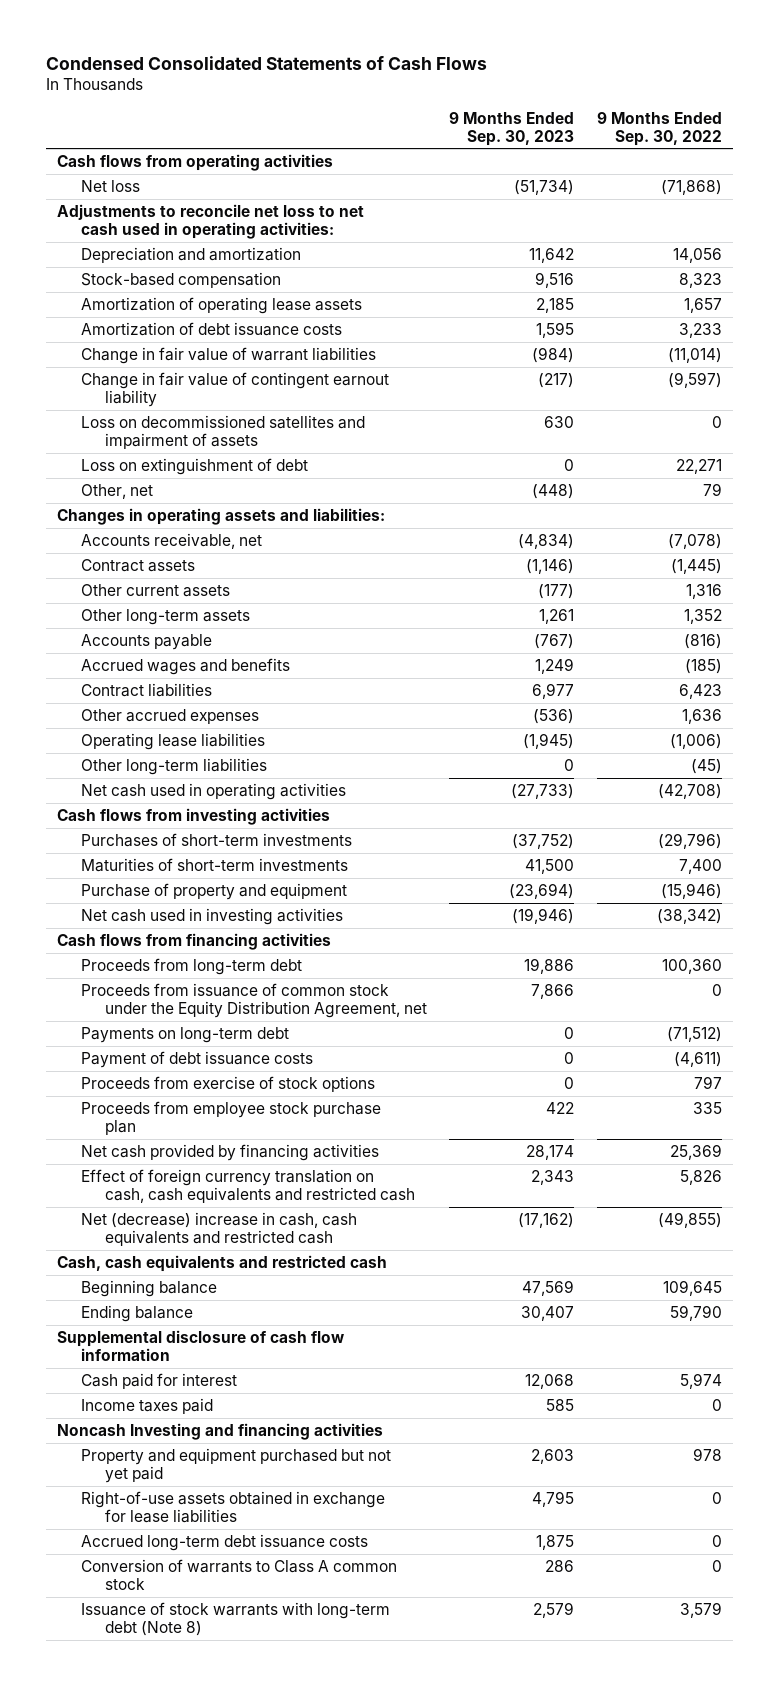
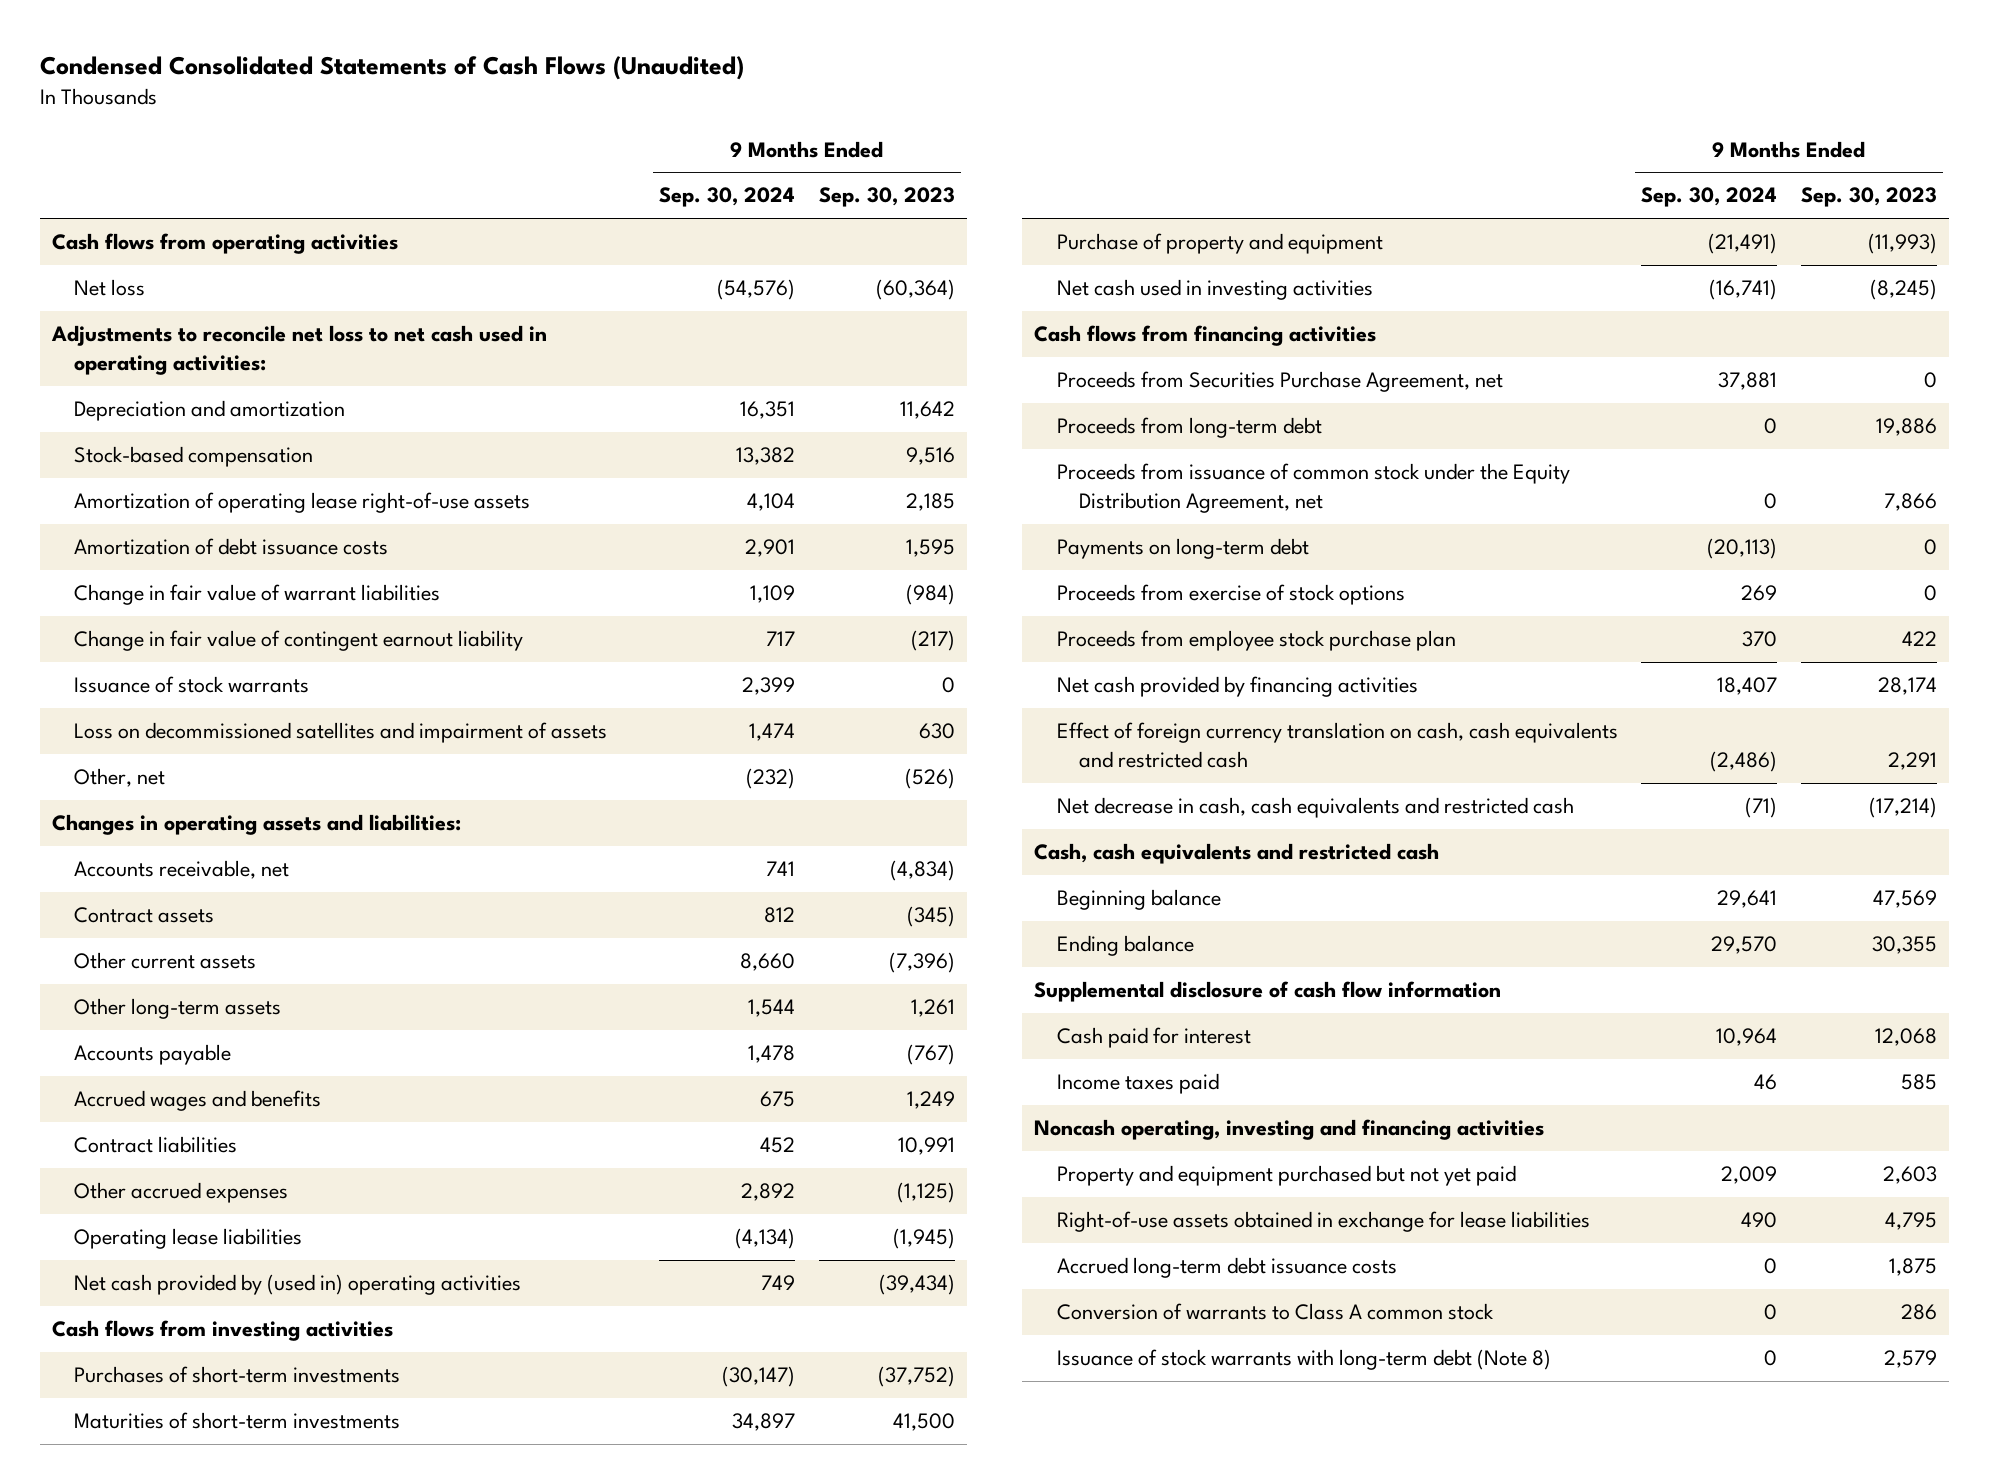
- Condensed Consolidated Statements of Cash Flows
+ Condensed Consolidated Statements of Cash Flows (Unaudited)
- | 9 Months Ended Sep. 30, 2023 | 9 Months Ended Sep. 30, 2022
+ | 9 Months Ended Sep. 30, 2024 | 9 Months Ended Sep. 30, 2023
- Net loss | (51,734) | (71,868)
+ Net loss | (54,576) | (60,364)
- Amortization of operating lease assets | 2,185 | 1,657
+ Amortization of operating lease right-of-use assets | 4,104 | 2,185
+ Issuance of stock warrants | 2,399 | 0
- Loss on extinguishment of debt | 0 | 22,271
- Other, net | (448) | 79
+ Other, net | (232) | (526)
- Contract assets | (1,146) | (1,445)
- Other current assets | (177) | 1,316
+ Contract assets | 812 | (345)
+ Other current assets | 8,660 | (7,396)
- Contract liabilities | 6,977 | 6,423
- Other accrued expenses | (536) | 1,636
+ Contract liabilities | 452 | 10,991
+ Other accrued expenses | 2,892 | (1,125)
- Other long-term liabilities | 0 | (45)
- Net cash used in operating activities | (27,733) | (42,708)
+ Net cash provided by (used in) operating activities | 749 | (39,434)
- Purchase of property and equipment | (23,694) | (15,946)
- Net cash used in investing activities | (19,946) | (38,342)
+ Purchase of property and equipment | (21,491) | (11,993)
+ Net cash used in investing activities | (16,741) | (8,245)
+ Proceeds from Securities Purchase Agreement, net | 37,881 | 0
- Payment of debt issuance costs | 0 | (4,611)
- Effect of foreign currency translation on cash, cash equivalents and restricted cash | 2,343 | 5,826
- Net (decrease) increase in cash, cash equivalents and restricted cash | (17,162) | (49,855)
+ Effect of foreign currency translation on cash, cash equivalents and restricted cash | (2,486) | 2,291
+ Net decrease in cash, cash equivalents and restricted cash | (71) | (17,214)
- Ending balance | 30,407 | 59,790
+ Ending balance | 29,570 | 30,355
- Noncash Investing and financing activities
+ Noncash operating, investing and financing activities

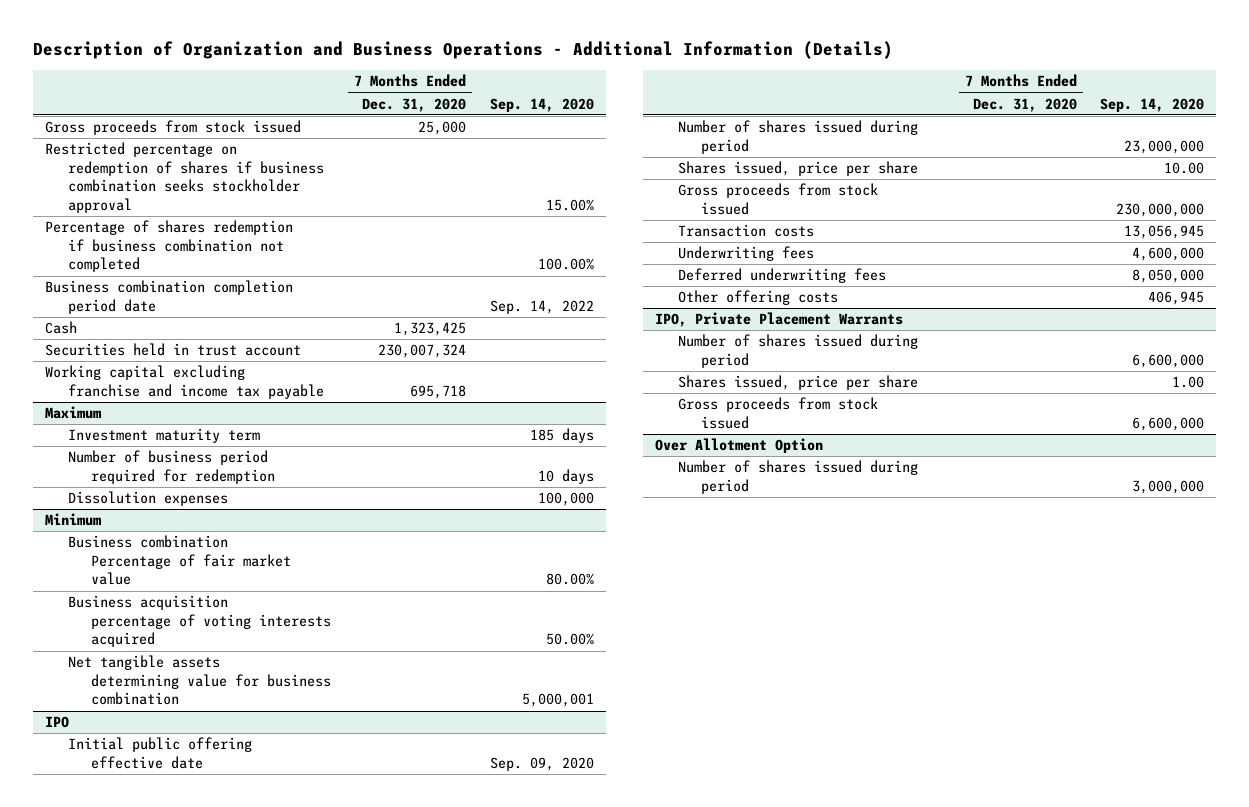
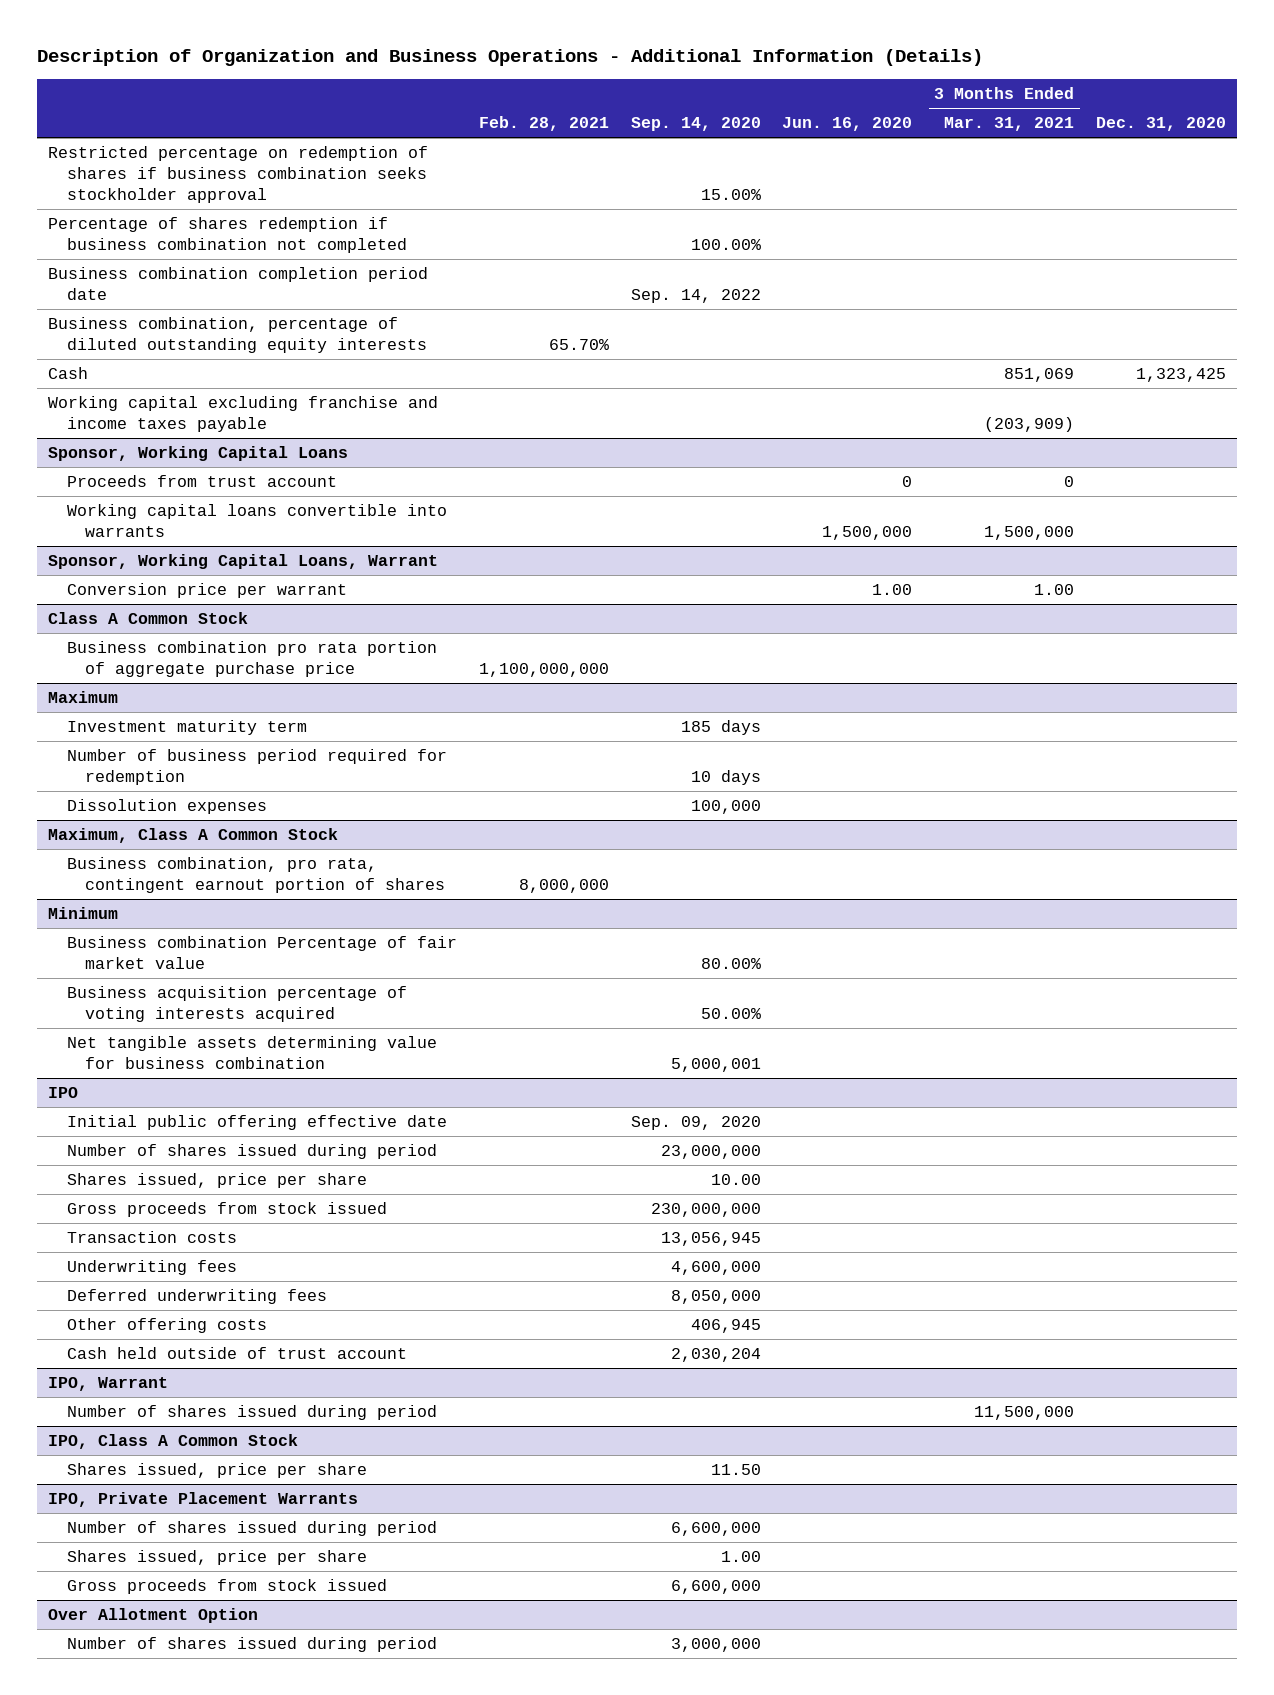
- | 7 Months Ended Dec. 31, 2020 | Sep. 14, 2020
+ | Feb. 28, 2021 | Sep. 14, 2020 | Jun. 16, 2020 | 3 Months Ended Mar. 31, 2021 | Dec. 31, 2020
- Gross proceeds from stock issued | 25,000 |
+ Business combination, percentage of diluted outstanding equity interests | 65.70% | | | |
- Securities held in trust account | 230,007,324 |
- Working capital excluding franchise and income tax payable | 695,718 |
+ Working capital excluding franchise and income taxes payable | | | | (203,909) |
+ Sponsor, Working Capital Loans
+ Proceeds from trust account | | | 0 | 0 |
+ Working capital loans convertible into warrants | | | 1,500,000 | 1,500,000 |
+ Sponsor, Working Capital Loans, Warrant
+ Conversion price per warrant | | | 1.00 | 1.00 |
+ Class A Common Stock
+ Business combination pro rata portion of aggregate purchase price | 1,100,000,000 | | | |
+ Maximum, Class A Common Stock
+ Business combination, pro rata, contingent earnout portion of shares | 8,000,000 | | | |
@ IPO
+ Cash held outside of trust account | | 2,030,204 | | |
+ IPO, Warrant
+ Number of shares issued during period | | | | 11,500,000 |
+ IPO, Class A Common Stock
+ Shares issued, price per share | | 11.50 | | |

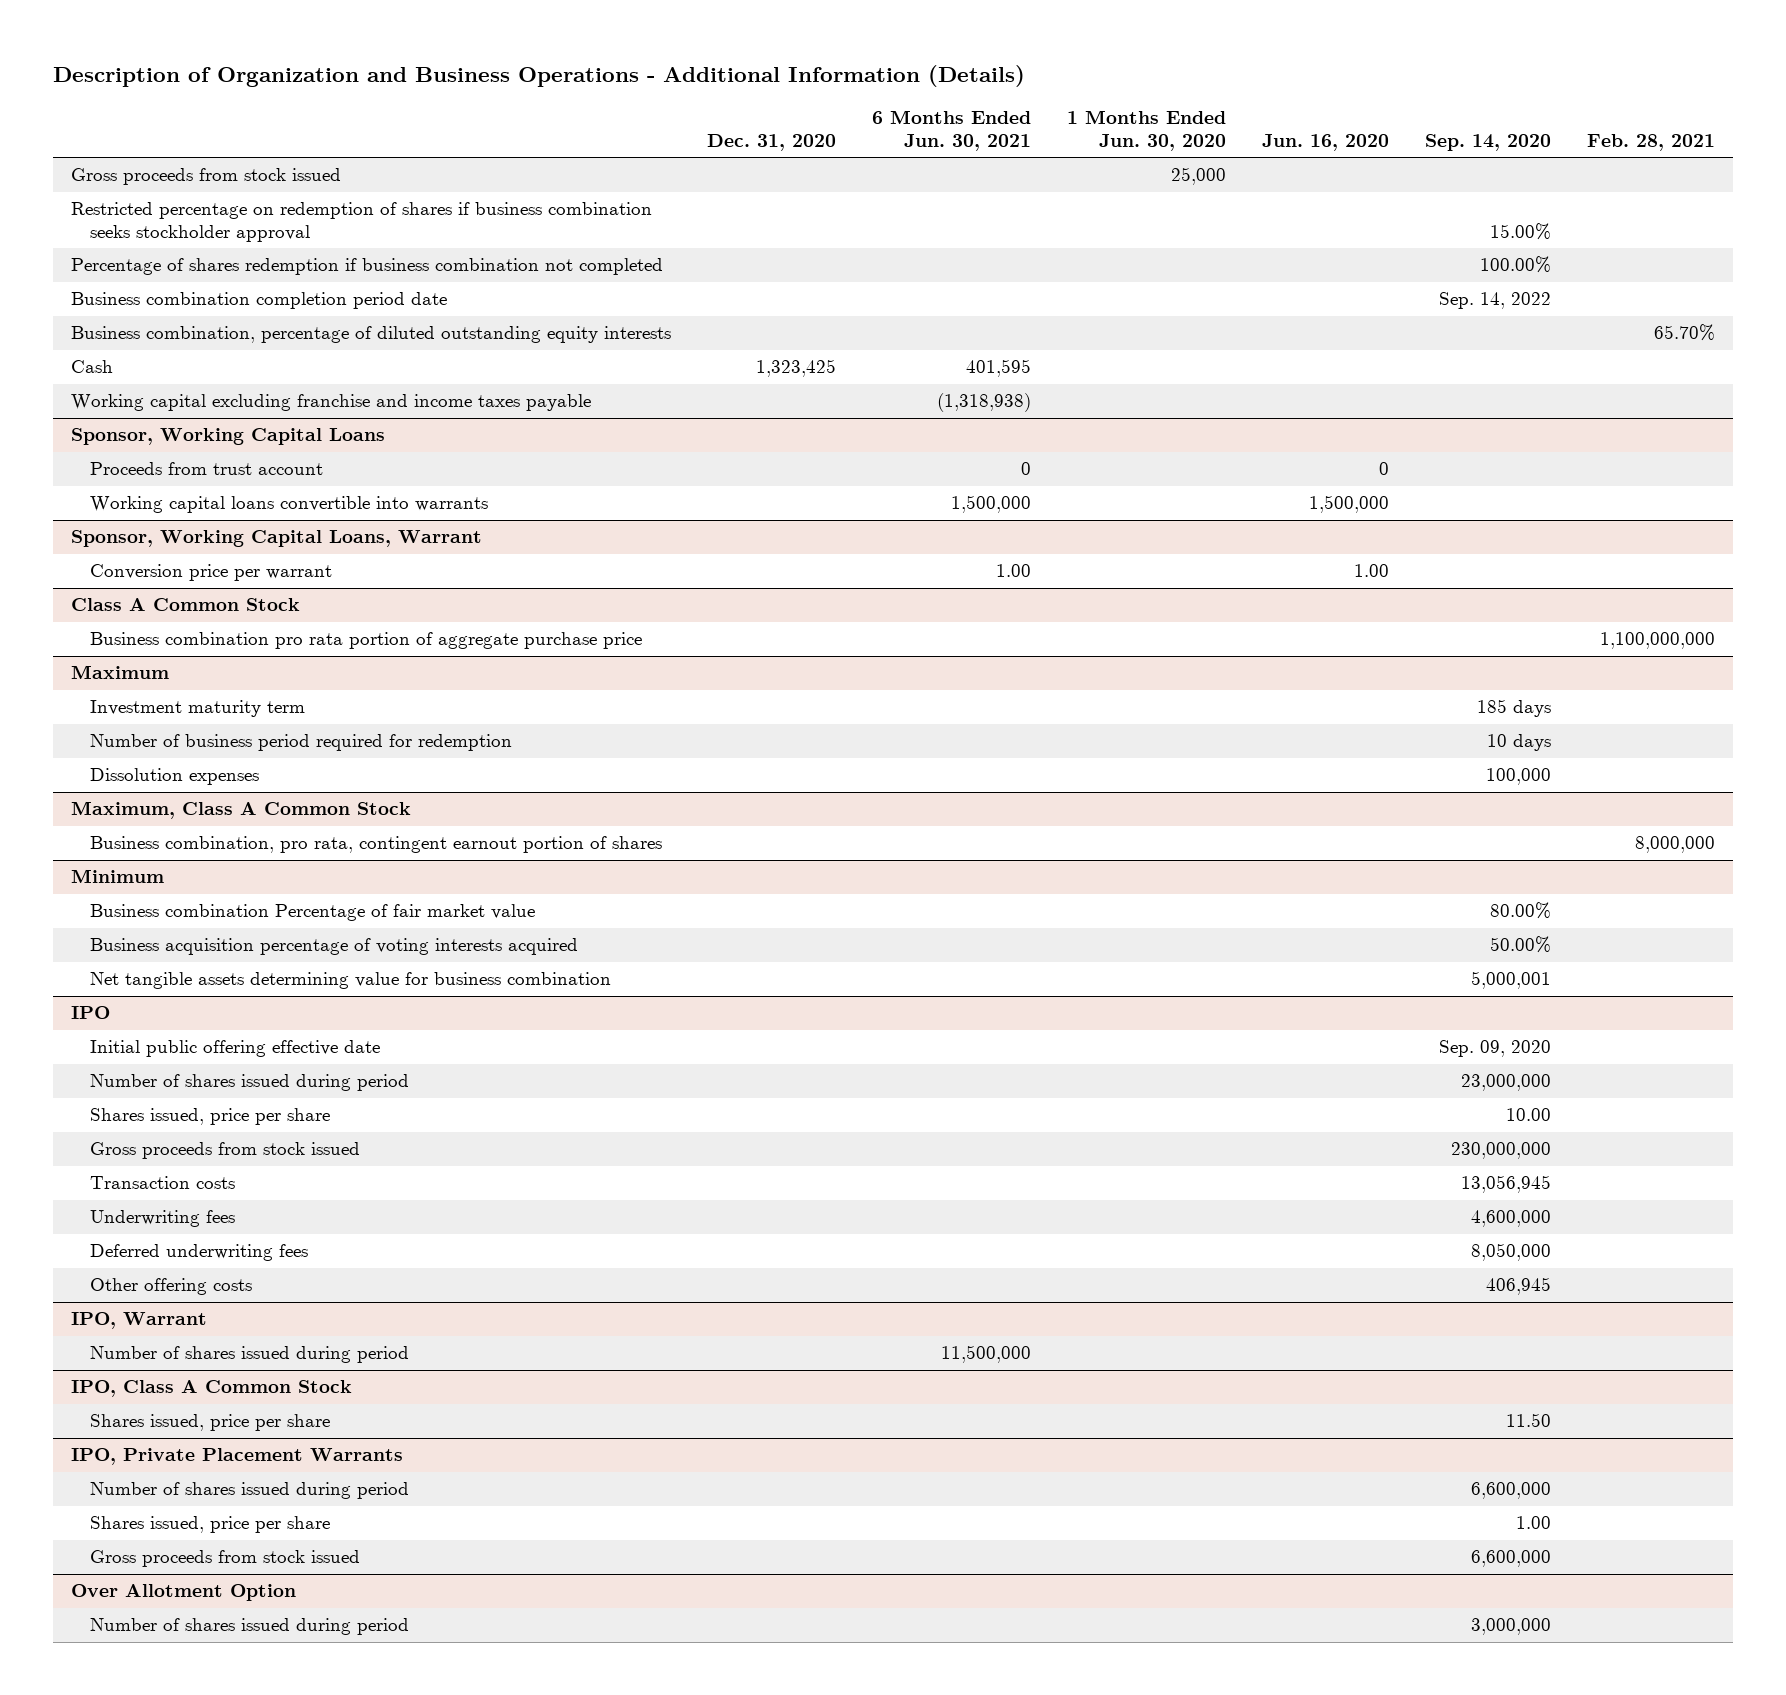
- | Feb. 28, 2021 | Sep. 14, 2020 | Jun. 16, 2020 | 3 Months Ended Mar. 31, 2021 | Dec. 31, 2020
+ | Dec. 31, 2020 | 6 Months Ended Jun. 30, 2021 | 1 Months Ended Jun. 30, 2020 | Jun. 16, 2020 | Sep. 14, 2020 | Feb. 28, 2021
+ Gross proceeds from stock issued | | | 25,000 | | |
@ IPO
- Cash held outside of trust account | | 2,030,204 | | |

